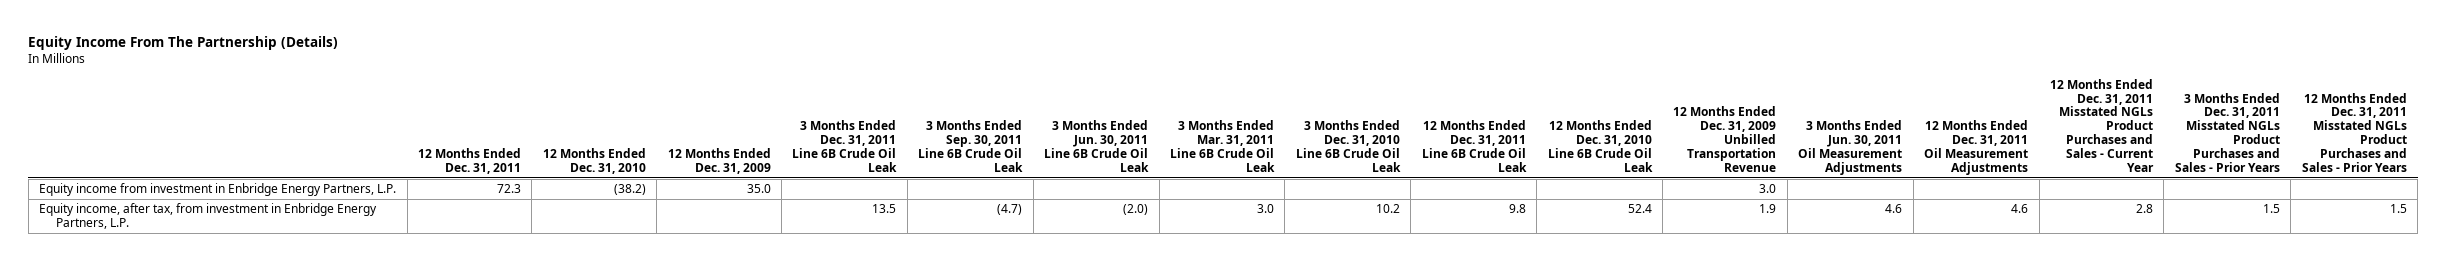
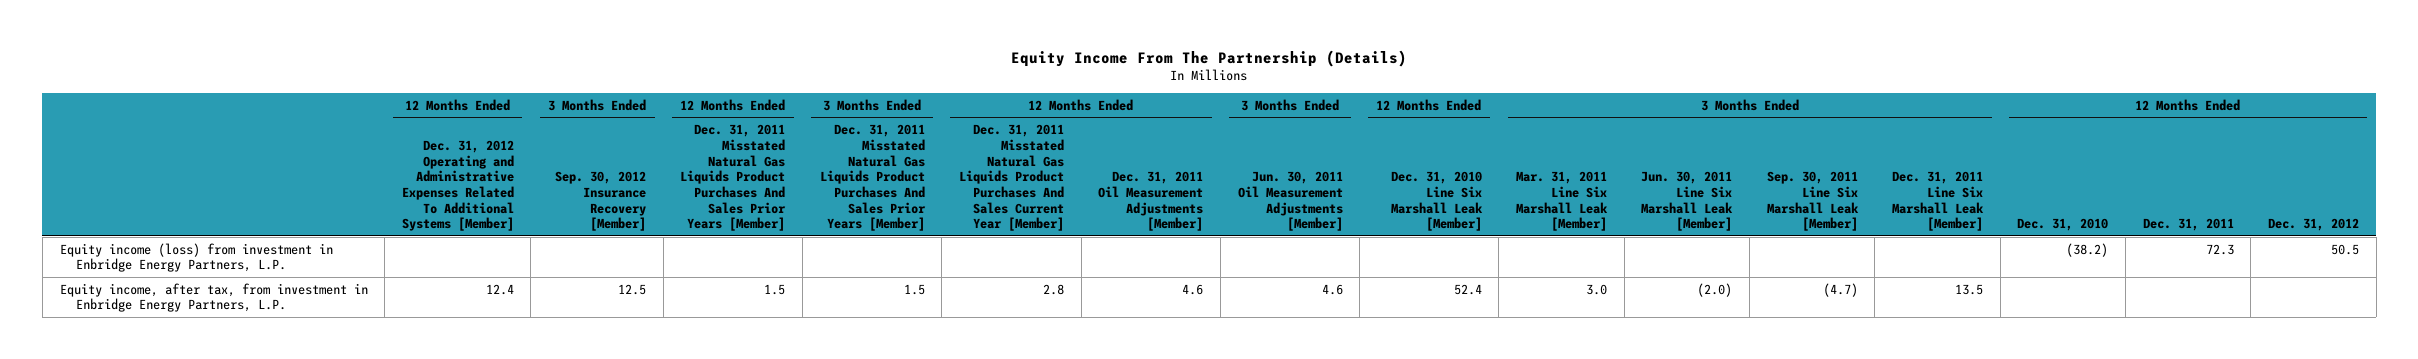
- | 12 Months Ended Dec. 31, 2011 | 12 Months Ended Dec. 31, 2010 | 12 Months Ended Dec. 31, 2009 | 3 Months Ended Dec. 31, 2011 Line 6B Crude Oil Leak | 3 Months Ended Sep. 30, 2011 Line 6B Crude Oil Leak | 3 Months Ended Jun. 30, 2011 Line 6B Crude Oil Leak | 3 Months Ended Mar. 31, 2011 Line 6B Crude Oil Leak | 3 Months Ended Dec. 31, 2010 Line 6B Crude Oil Leak | 12 Months Ended Dec. 31, 2011 Line 6B Crude Oil Leak | 12 Months Ended Dec. 31, 2010 Line 6B Crude Oil Leak | 12 Months Ended Dec. 31, 2009 Unbilled Transportation Revenue | 3 Months Ended Jun. 30, 2011 Oil Measurement Adjustments | 12 Months Ended Dec. 31, 2011 Oil Measurement Adjustments | 12 Months Ended Dec. 31, 2011 Misstated NGLs Product Purchases and Sales - Current Year | 3 Months Ended Dec. 31, 2011 Misstated NGLs Product Purchases and Sales - Prior Years | 12 Months Ended Dec. 31, 2011 Misstated NGLs Product Purchases and Sales - Prior Years
+ | 12 Months Ended Dec. 31, 2012 Operating and Administrative Expenses Related To Additional Systems [Member] | 3 Months Ended Sep. 30, 2012 Insurance Recovery [Member] | 12 Months Ended Dec. 31, 2011 Misstated Natural Gas Liquids Product Purchases And Sales Prior Years [Member] | 3 Months Ended Dec. 31, 2011 Misstated Natural Gas Liquids Product Purchases And Sales Prior Years [Member] | 12 Months Ended Dec. 31, 2011 Misstated Natural Gas Liquids Product Purchases And Sales Current Year [Member] | 12 Months Ended Dec. 31, 2011 Oil Measurement Adjustments [Member] | 3 Months Ended Jun. 30, 2011 Oil Measurement Adjustments [Member] | 12 Months Ended Dec. 31, 2010 Line Six Marshall Leak [Member] | 3 Months Ended Mar. 31, 2011 Line Six Marshall Leak [Member] | 3 Months Ended Jun. 30, 2011 Line Six Marshall Leak [Member] | 3 Months Ended Sep. 30, 2011 Line Six Marshall Leak [Member] | 3 Months Ended Dec. 31, 2011 Line Six Marshall Leak [Member] | 12 Months Ended Dec. 31, 2010 | 12 Months Ended Dec. 31, 2011 | 12 Months Ended Dec. 31, 2012
- Equity income from investment in Enbridge Energy Partners, L.P. | 72.3 | (38.2) | 35.0 | | | | | | | | 3.0 | | | | |
+ Equity income (loss) from investment in Enbridge Energy Partners, L.P. | | | | | | | | | | | | | (38.2) | 72.3 | 50.5

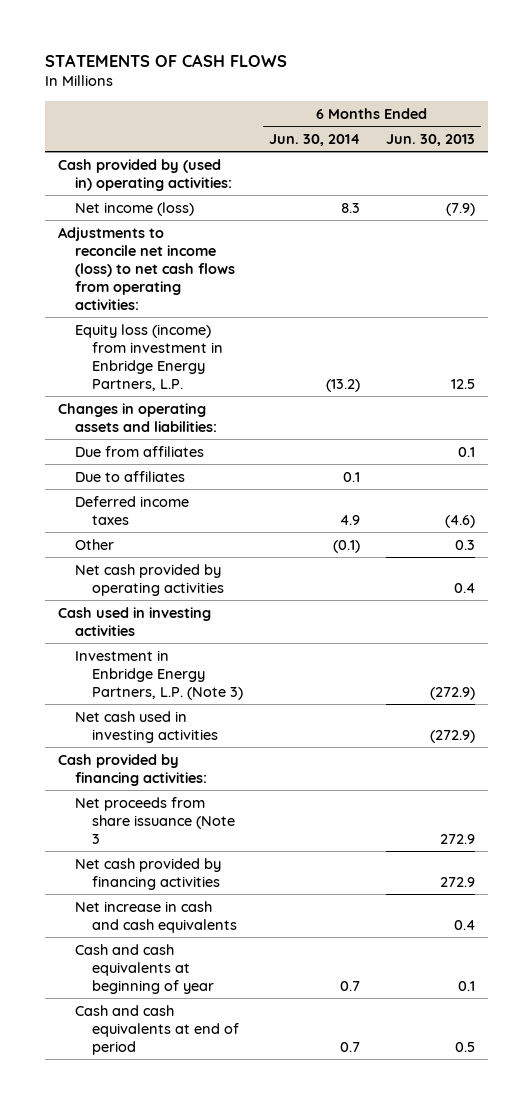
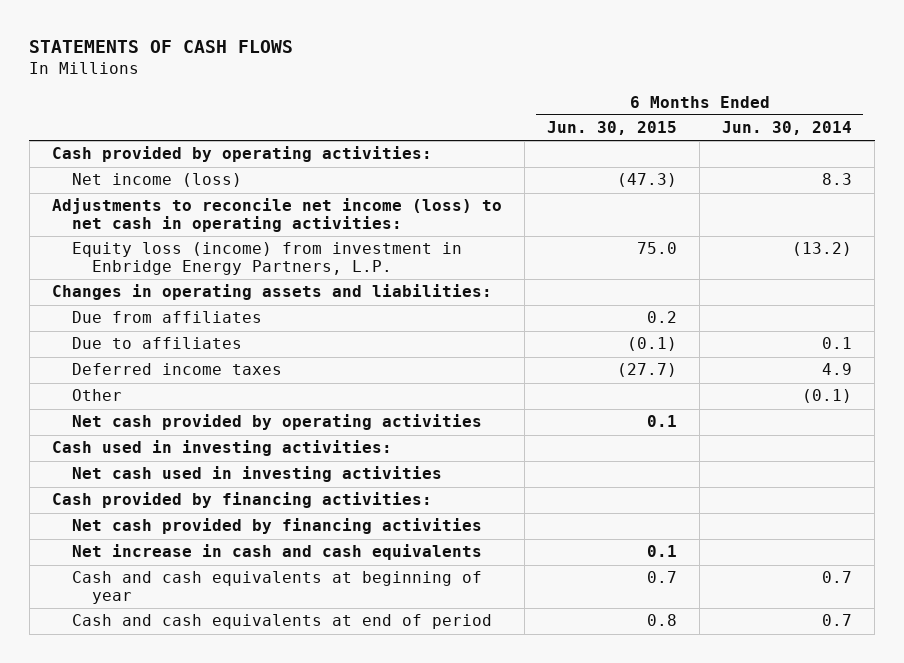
- | 6 Months Ended Jun. 30, 2014 | 6 Months Ended Jun. 30, 2013
+ | 6 Months Ended Jun. 30, 2015 | 6 Months Ended Jun. 30, 2014
- Cash provided by (used in) operating activities:
+ Cash provided by operating activities:
- Adjustments to reconcile net income (loss) to net cash flows from operating activities:
+ Adjustments to reconcile net income (loss) to net cash in operating activities:
- Cash used in investing activities
- Investment in Enbridge Energy Partners, L.P. (Note 3) | | (272.9)
+ Cash used in investing activities:
- Net proceeds from share issuance (Note 3 | | 272.9

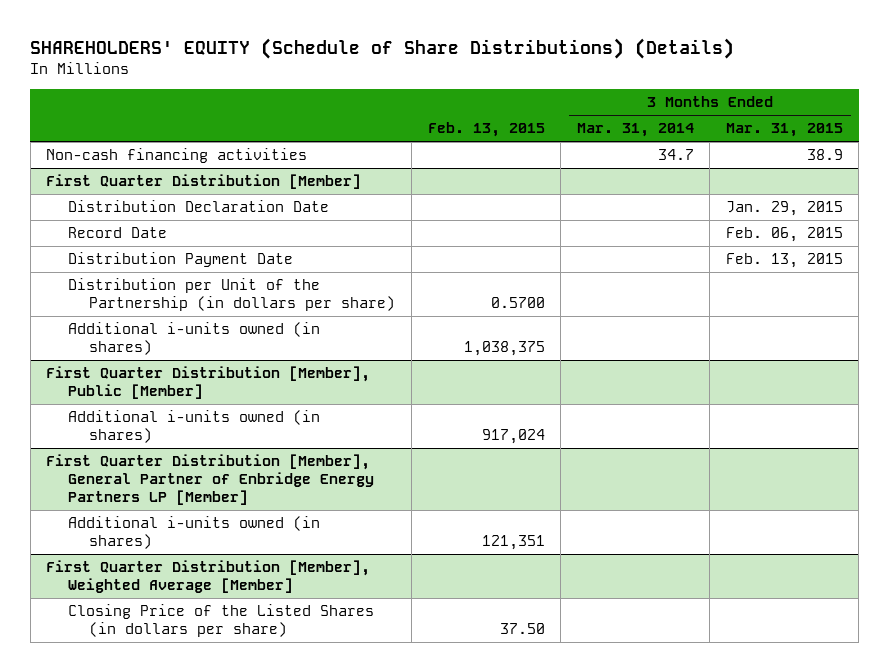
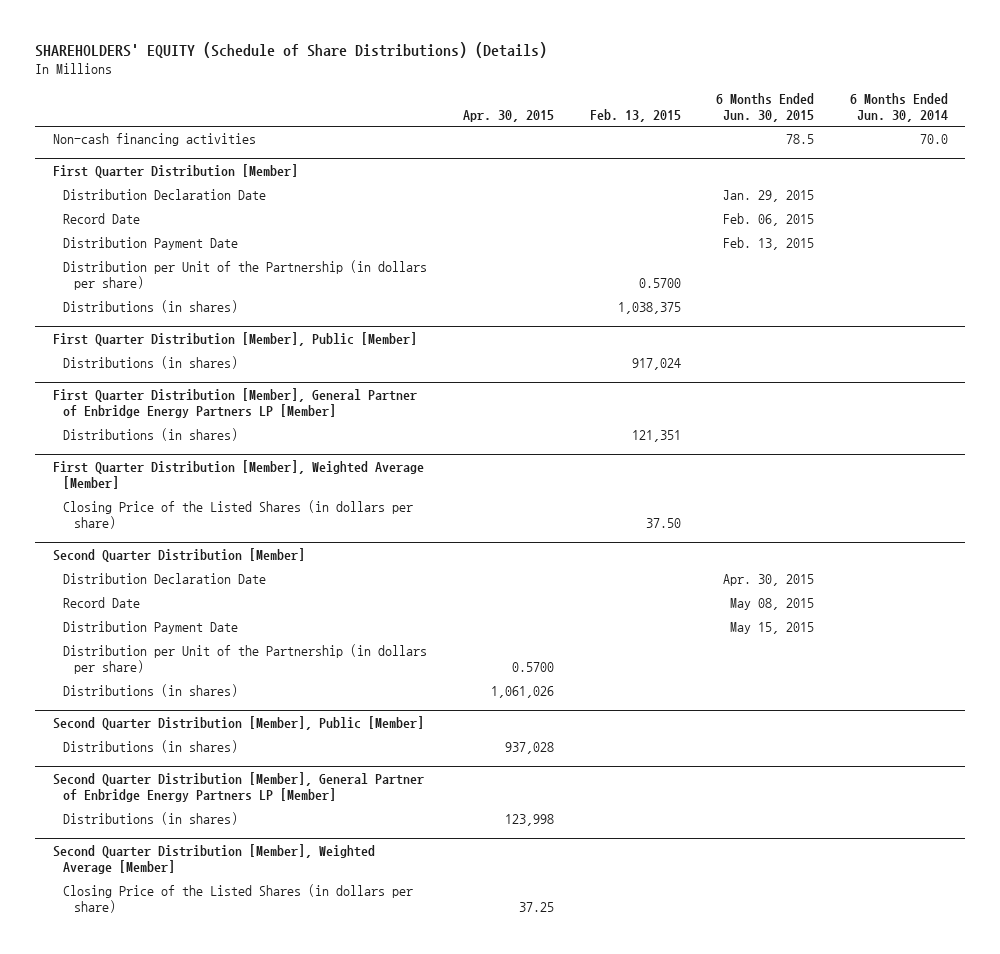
- | Feb. 13, 2015 | 3 Months Ended Mar. 31, 2014 | 3 Months Ended Mar. 31, 2015
+ | Apr. 30, 2015 | Feb. 13, 2015 | 6 Months Ended Jun. 30, 2015 | 6 Months Ended Jun. 30, 2014
@ First Quarter Distribution [Member]
- Additional i-units owned (in shares) | 1,038,375 | |
+ Distributions (in shares) | | 1,038,375 | |
@ First Quarter Distribution [Member], Public [Member]
- Additional i-units owned (in shares) | 917,024 | |
+ Distributions (in shares) | | 917,024 | |
@ First Quarter Distribution [Member], General Partner of Enbridge Energy Partners LP [Member]
- Additional i-units owned (in shares) | 121,351 | |
+ Distributions (in shares) | | 121,351 | |
+ Second Quarter Distribution [Member]
+ Distribution Declaration Date | | | Apr. 30, 2015 |
+ Record Date | | | May 08, 2015 |
+ Distribution Payment Date | | | May 15, 2015 |
+ Distribution per Unit of the Partnership (in dollars per share) | 0.5700 | | |
+ Distributions (in shares) | 1,061,026 | | |
+ Second Quarter Distribution [Member], Public [Member]
+ Distributions (in shares) | 937,028 | | |
+ Second Quarter Distribution [Member], General Partner of Enbridge Energy Partners LP [Member]
+ Distributions (in shares) | 123,998 | | |
+ Second Quarter Distribution [Member], Weighted Average [Member]
+ Closing Price of the Listed Shares (in dollars per share) | 37.25 | | |

